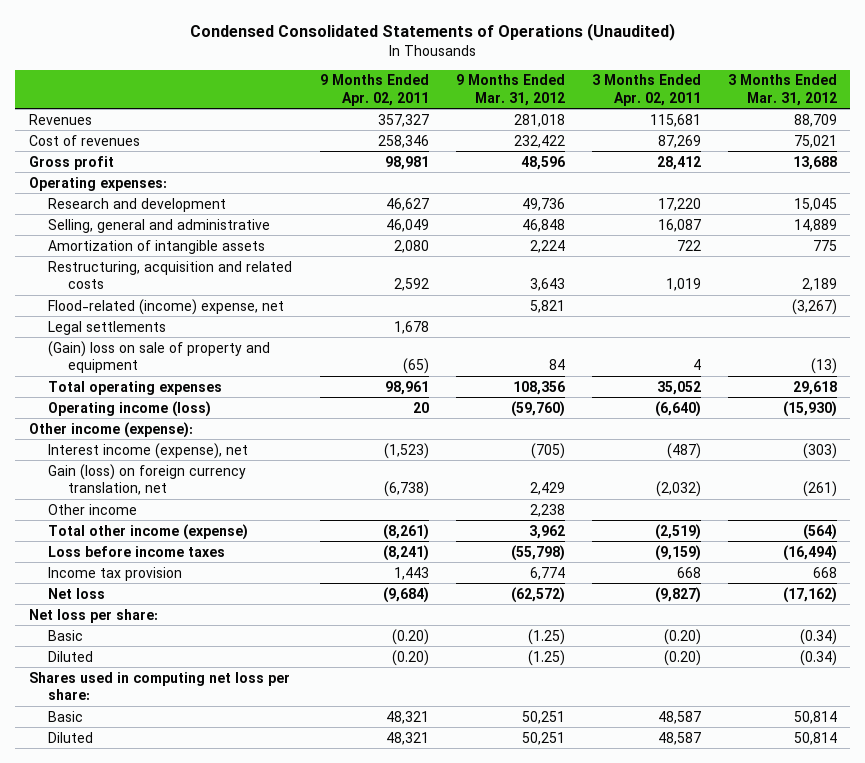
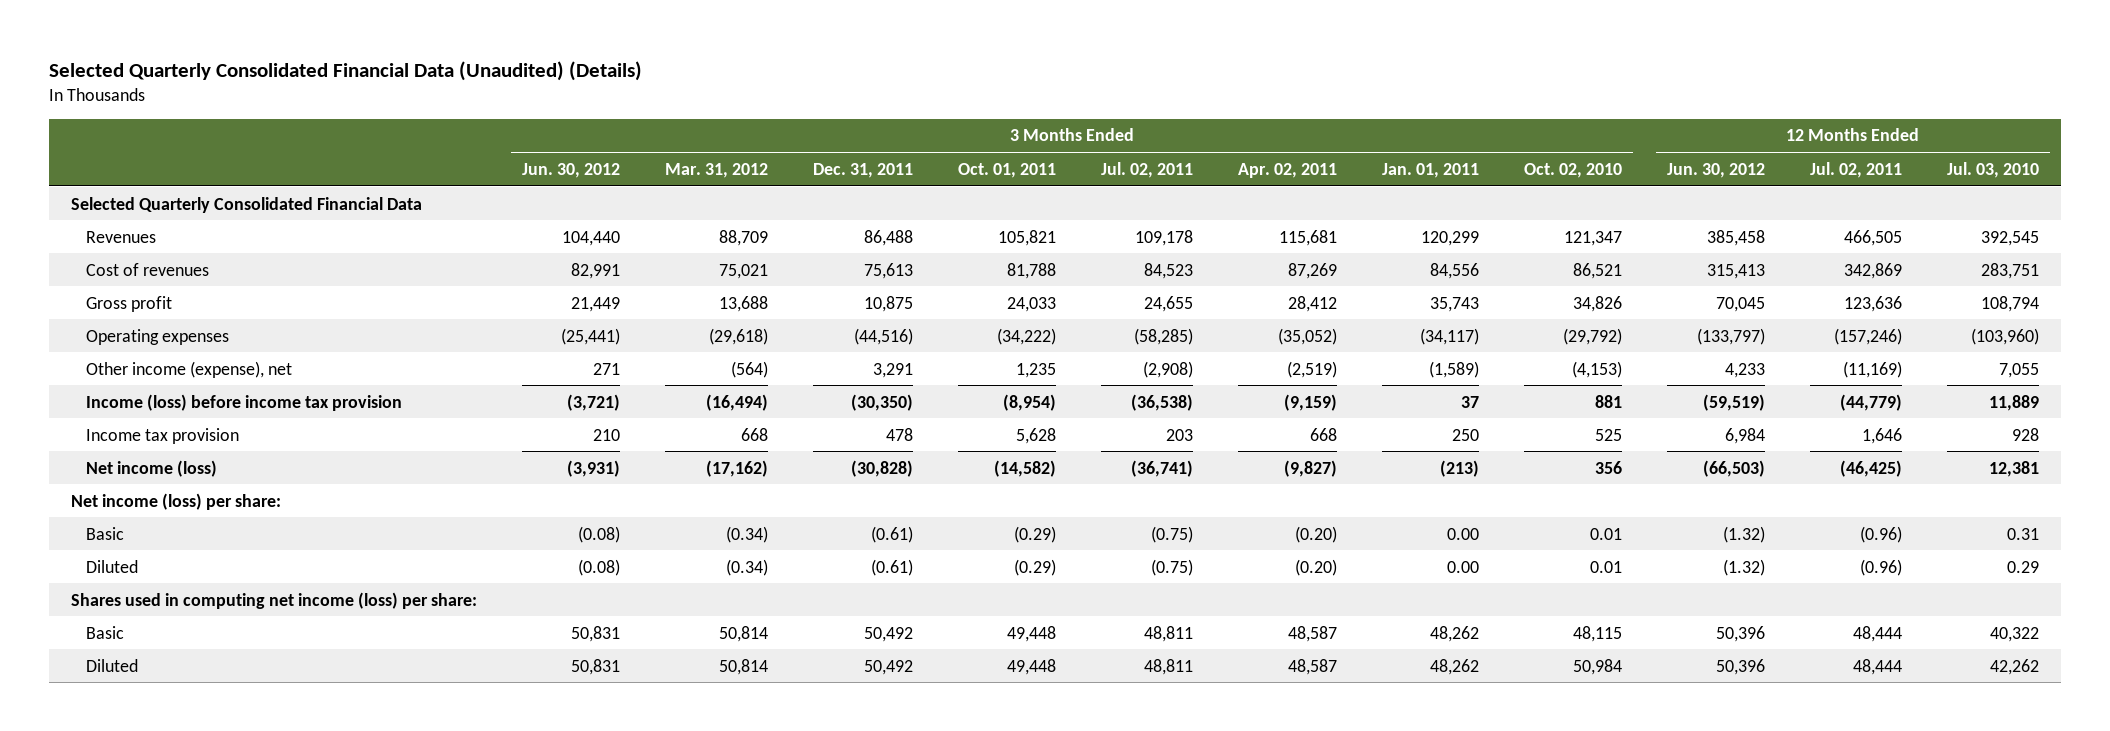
- Condensed Consolidated Statements of Operations (Unaudited)
+ Selected Quarterly Consolidated Financial Data (Unaudited) (Details)
- | 9 Months Ended Apr. 02, 2011 | 9 Months Ended Mar. 31, 2012 | 3 Months Ended Apr. 02, 2011 | 3 Months Ended Mar. 31, 2012
+ | 3 Months Ended Jun. 30, 2012 | 3 Months Ended Mar. 31, 2012 | 3 Months Ended Dec. 31, 2011 | 3 Months Ended Oct. 01, 2011 | 3 Months Ended Jul. 02, 2011 | 3 Months Ended Apr. 02, 2011 | 3 Months Ended Jan. 01, 2011 | 3 Months Ended Oct. 02, 2010 | 12 Months Ended Jun. 30, 2012 | 12 Months Ended Jul. 02, 2011 | 12 Months Ended Jul. 03, 2010
+ Selected Quarterly Consolidated Financial Data
- Operating expenses:
- Research and development | 46,627 | 49,736 | 17,220 | 15,045
- Selling, general and administrative | 46,049 | 46,848 | 16,087 | 14,889
- Amortization of intangible assets | 2,080 | 2,224 | 722 | 775
- Restructuring, acquisition and related costs | 2,592 | 3,643 | 1,019 | 2,189
- Flood-related (income) expense, net | | 5,821 | | (3,267)
- Legal settlements | 1,678 | | |
- (Gain) loss on sale of property and equipment | (65) | 84 | 4 | (13)
- Total operating expenses | 98,961 | 108,356 | 35,052 | 29,618
- Operating income (loss) | 20 | (59,760) | (6,640) | (15,930)
- Other income (expense):
- Interest income (expense), net | (1,523) | (705) | (487) | (303)
- Gain (loss) on foreign currency translation, net | (6,738) | 2,429 | (2,032) | (261)
- Other income | | 2,238 | |
- Total other income (expense) | (8,261) | 3,962 | (2,519) | (564)
- Loss before income taxes | (8,241) | (55,798) | (9,159) | (16,494)
+ Operating expenses | (25,441) | (29,618) | (44,516) | (34,222) | (58,285) | (35,052) | (34,117) | (29,792) | (133,797) | (157,246) | (103,960)
+ Other income (expense), net | 271 | (564) | 3,291 | 1,235 | (2,908) | (2,519) | (1,589) | (4,153) | 4,233 | (11,169) | 7,055
+ Income (loss) before income tax provision | (3,721) | (16,494) | (30,350) | (8,954) | (36,538) | (9,159) | 37 | 881 | (59,519) | (44,779) | 11,889
- Net loss | (9,684) | (62,572) | (9,827) | (17,162)
- Net loss per share:
+ Net income (loss) | (3,931) | (17,162) | (30,828) | (14,582) | (36,741) | (9,827) | (213) | 356 | (66,503) | (46,425) | 12,381
+ Net income (loss) per share:
- Shares used in computing net loss per share:
+ Shares used in computing net income (loss) per share:

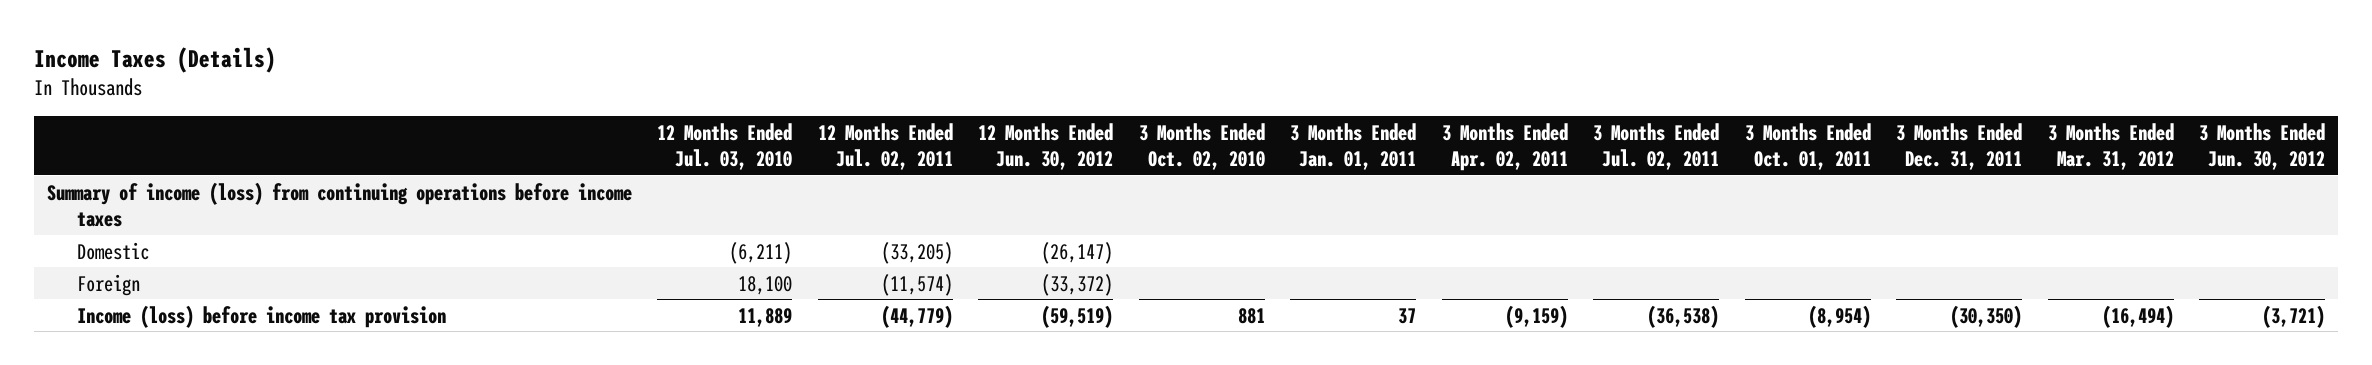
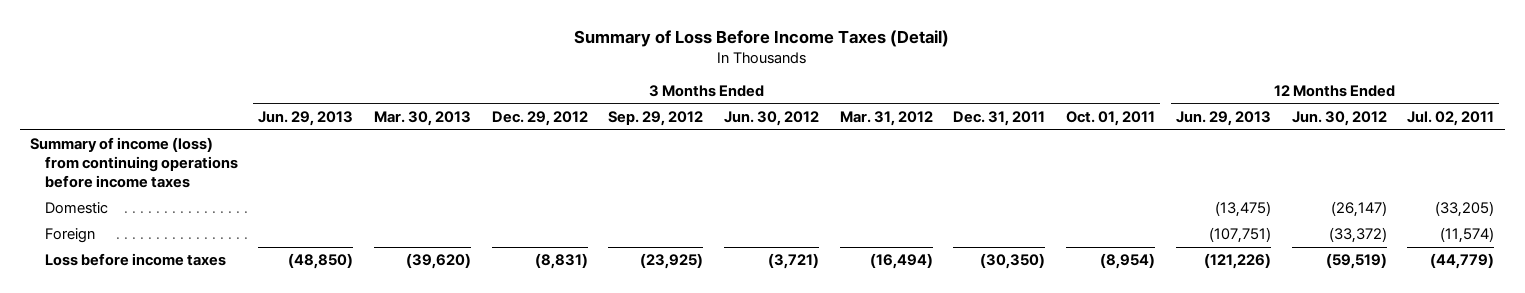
- Income Taxes (Details)
+ Summary of Loss Before Income Taxes (Detail)
- | 12 Months Ended Jul. 03, 2010 | 12 Months Ended Jul. 02, 2011 | 12 Months Ended Jun. 30, 2012 | 3 Months Ended Oct. 02, 2010 | 3 Months Ended Jan. 01, 2011 | 3 Months Ended Apr. 02, 2011 | 3 Months Ended Jul. 02, 2011 | 3 Months Ended Oct. 01, 2011 | 3 Months Ended Dec. 31, 2011 | 3 Months Ended Mar. 31, 2012 | 3 Months Ended Jun. 30, 2012
+ | 3 Months Ended Jun. 29, 2013 | 3 Months Ended Mar. 30, 2013 | 3 Months Ended Dec. 29, 2012 | 3 Months Ended Sep. 29, 2012 | 3 Months Ended Jun. 30, 2012 | 3 Months Ended Mar. 31, 2012 | 3 Months Ended Dec. 31, 2011 | 3 Months Ended Oct. 01, 2011 | 12 Months Ended Jun. 29, 2013 | 12 Months Ended Jun. 30, 2012 | 12 Months Ended Jul. 02, 2011
- Income (loss) before income tax provision | 11,889 | (44,779) | (59,519) | 881 | 37 | (9,159) | (36,538) | (8,954) | (30,350) | (16,494) | (3,721)
+ Loss before income taxes | (48,850) | (39,620) | (8,831) | (23,925) | (3,721) | (16,494) | (30,350) | (8,954) | (121,226) | (59,519) | (44,779)

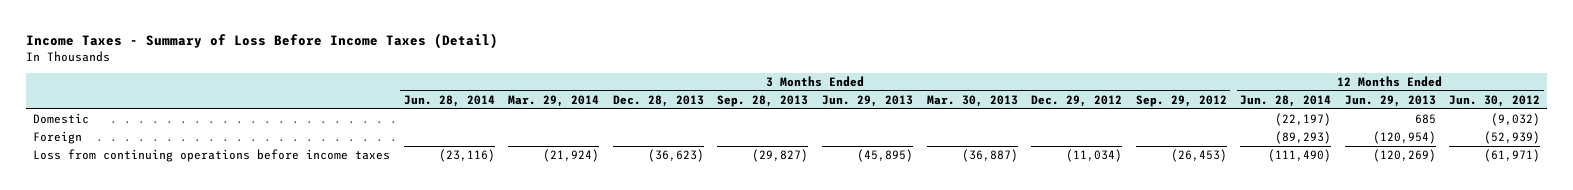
- Summary of Loss Before Income Taxes (Detail)
+ Income Taxes - Summary of Loss Before Income Taxes (Detail)
- | 3 Months Ended Jun. 29, 2013 | 3 Months Ended Mar. 30, 2013 | 3 Months Ended Dec. 29, 2012 | 3 Months Ended Sep. 29, 2012 | 3 Months Ended Jun. 30, 2012 | 3 Months Ended Mar. 31, 2012 | 3 Months Ended Dec. 31, 2011 | 3 Months Ended Oct. 01, 2011 | 12 Months Ended Jun. 29, 2013 | 12 Months Ended Jun. 30, 2012 | 12 Months Ended Jul. 02, 2011
+ | 3 Months Ended Jun. 28, 2014 | 3 Months Ended Mar. 29, 2014 | 3 Months Ended Dec. 28, 2013 | 3 Months Ended Sep. 28, 2013 | 3 Months Ended Jun. 29, 2013 | 3 Months Ended Mar. 30, 2013 | 3 Months Ended Dec. 29, 2012 | 3 Months Ended Sep. 29, 2012 | 12 Months Ended Jun. 28, 2014 | 12 Months Ended Jun. 29, 2013 | 12 Months Ended Jun. 30, 2012
- Summary of income (loss) from continuing operations before income taxes
- Domestic | | | | | | | | | (13,475) | (26,147) | (33,205)
- Foreign | | | | | | | | | (107,751) | (33,372) | (11,574)
- Loss before income taxes | (48,850) | (39,620) | (8,831) | (23,925) | (3,721) | (16,494) | (30,350) | (8,954) | (121,226) | (59,519) | (44,779)
+ Domestic | | | | | | | | | (22,197) | 685 | (9,032)
+ Foreign | | | | | | | | | (89,293) | (120,954) | (52,939)
+ Loss from continuing operations before income taxes | (23,116) | (21,924) | (36,623) | (29,827) | (45,895) | (36,887) | (11,034) | (26,453) | (111,490) | (120,269) | (61,971)

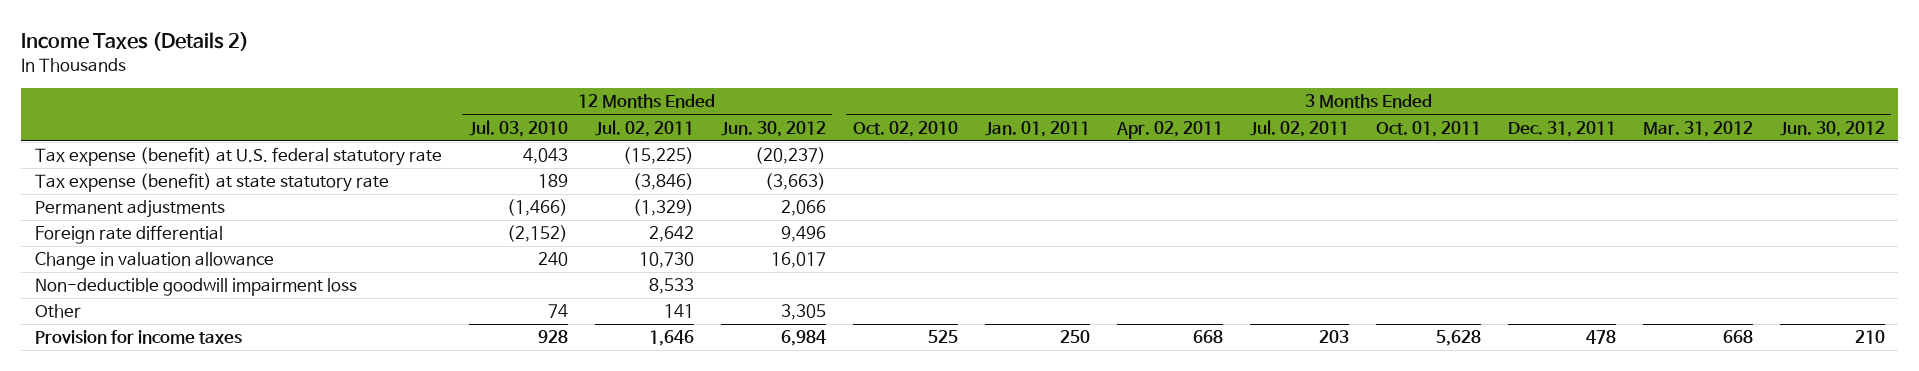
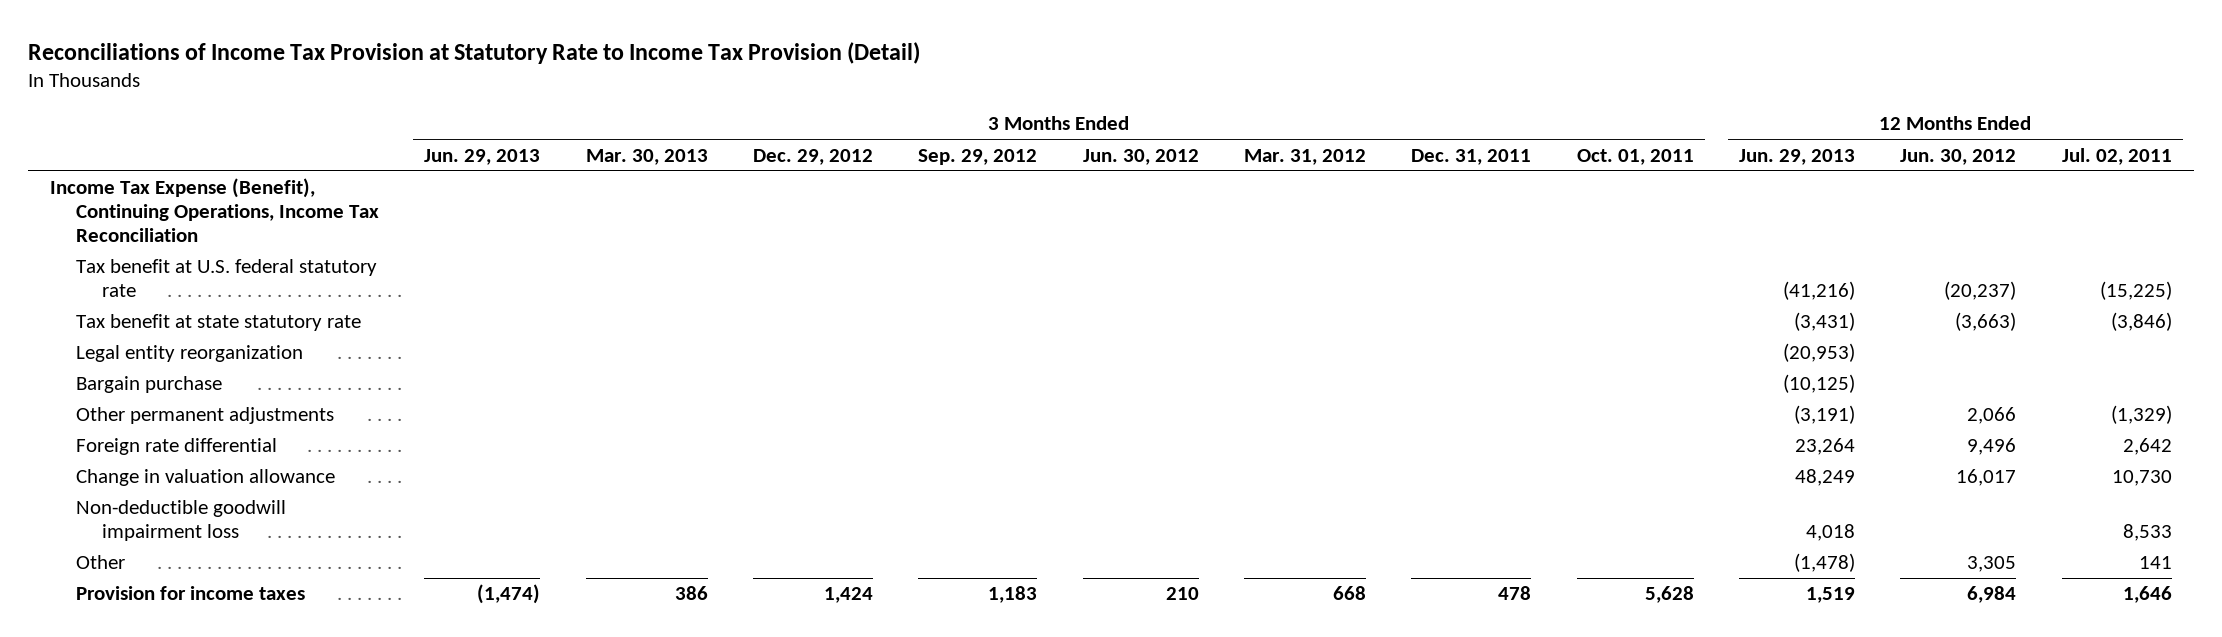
- Income Taxes (Details 2)
+ Reconciliations of Income Tax Provision at Statutory Rate to Income Tax Provision (Detail)
- | 12 Months Ended Jul. 03, 2010 | 12 Months Ended Jul. 02, 2011 | 12 Months Ended Jun. 30, 2012 | 3 Months Ended Oct. 02, 2010 | 3 Months Ended Jan. 01, 2011 | 3 Months Ended Apr. 02, 2011 | 3 Months Ended Jul. 02, 2011 | 3 Months Ended Oct. 01, 2011 | 3 Months Ended Dec. 31, 2011 | 3 Months Ended Mar. 31, 2012 | 3 Months Ended Jun. 30, 2012
+ | 3 Months Ended Jun. 29, 2013 | 3 Months Ended Mar. 30, 2013 | 3 Months Ended Dec. 29, 2012 | 3 Months Ended Sep. 29, 2012 | 3 Months Ended Jun. 30, 2012 | 3 Months Ended Mar. 31, 2012 | 3 Months Ended Dec. 31, 2011 | 3 Months Ended Oct. 01, 2011 | 12 Months Ended Jun. 29, 2013 | 12 Months Ended Jun. 30, 2012 | 12 Months Ended Jul. 02, 2011
- Tax expense (benefit) at U.S. federal statutory rate | 4,043 | (15,225) | (20,237) | | | | | | | |
- Tax expense (benefit) at state statutory rate | 189 | (3,846) | (3,663) | | | | | | | |
- Permanent adjustments | (1,466) | (1,329) | 2,066 | | | | | | | |
+ Income Tax Expense (Benefit), Continuing Operations, Income Tax Reconciliation
+ Tax benefit at U.S. federal statutory rate | | | | | | | | | (41,216) | (20,237) | (15,225)
+ Tax benefit at state statutory rate | | | | | | | | | (3,431) | (3,663) | (3,846)
+ Legal entity reorganization | | | | | | | | | (20,953) | |
+ Bargain purchase | | | | | | | | | (10,125) | |
+ Other permanent adjustments | | | | | | | | | (3,191) | 2,066 | (1,329)

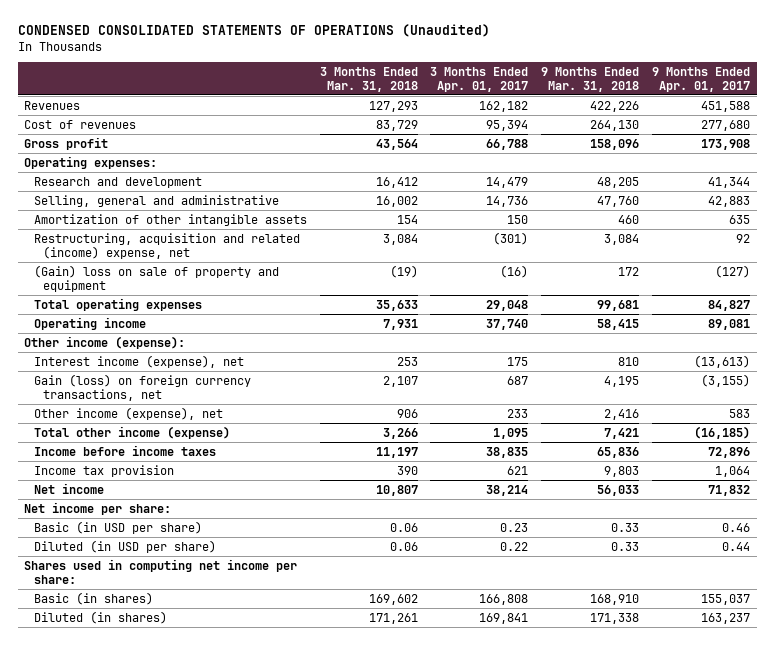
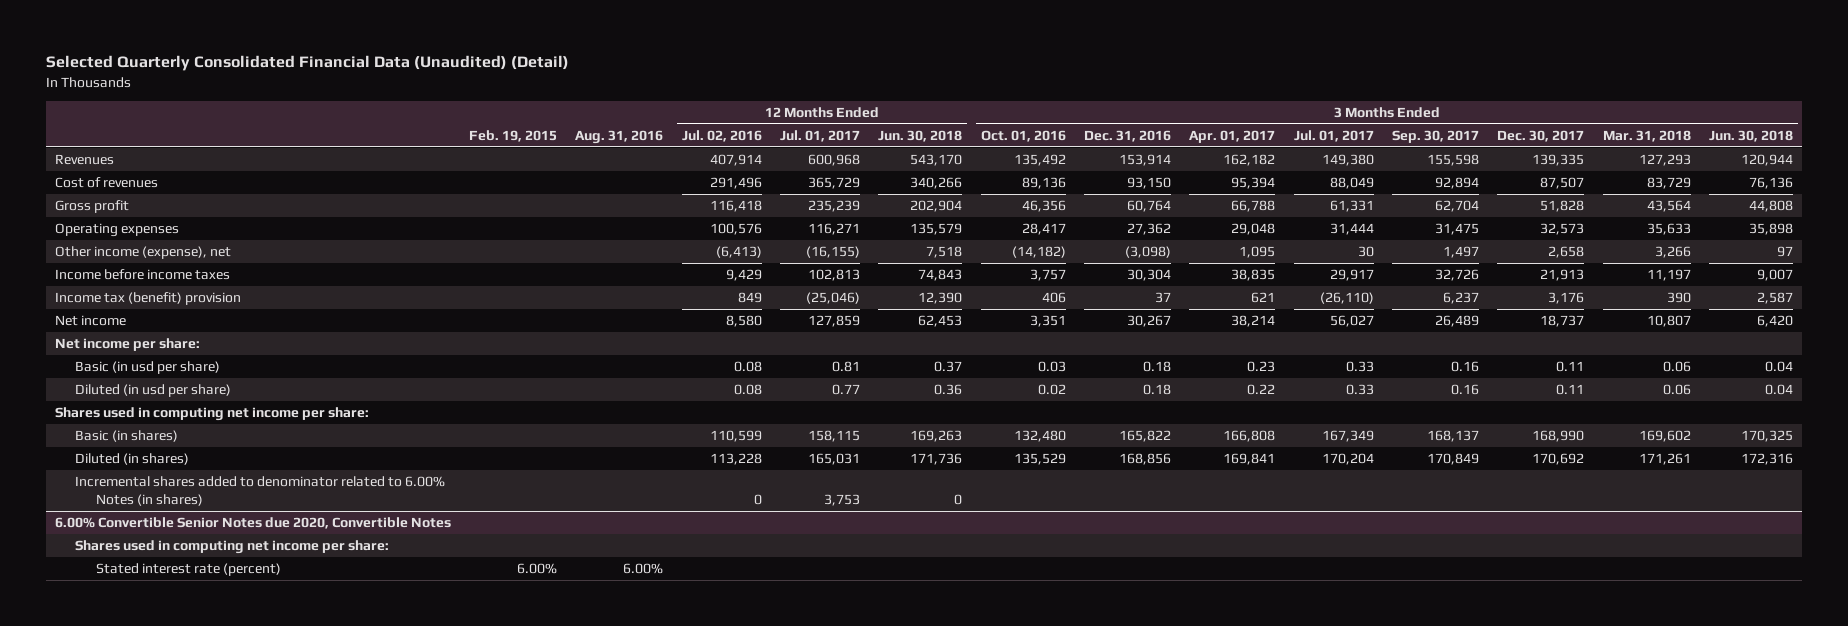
- CONDENSED CONSOLIDATED STATEMENTS OF OPERATIONS (Unaudited)
+ Selected Quarterly Consolidated Financial Data (Unaudited) (Detail)
- | 3 Months Ended Mar. 31, 2018 | 3 Months Ended Apr. 01, 2017 | 9 Months Ended Mar. 31, 2018 | 9 Months Ended Apr. 01, 2017
+ | Feb. 19, 2015 | Aug. 31, 2016 | 12 Months Ended Jul. 02, 2016 | 12 Months Ended Jul. 01, 2017 | 12 Months Ended Jun. 30, 2018 | 3 Months Ended Oct. 01, 2016 | 3 Months Ended Dec. 31, 2016 | 3 Months Ended Apr. 01, 2017 | 3 Months Ended Jul. 01, 2017 | 3 Months Ended Sep. 30, 2017 | 3 Months Ended Dec. 30, 2017 | 3 Months Ended Mar. 31, 2018 | 3 Months Ended Jun. 30, 2018
- Operating expenses:
- Research and development | 16,412 | 14,479 | 48,205 | 41,344
- Selling, general and administrative | 16,002 | 14,736 | 47,760 | 42,883
- Amortization of other intangible assets | 154 | 150 | 460 | 635
- Restructuring, acquisition and related (income) expense, net | 3,084 | (301) | 3,084 | 92
- (Gain) loss on sale of property and equipment | (19) | (16) | 172 | (127)
- Total operating expenses | 35,633 | 29,048 | 99,681 | 84,827
- Operating income | 7,931 | 37,740 | 58,415 | 89,081
- Other income (expense):
- Interest income (expense), net | 253 | 175 | 810 | (13,613)
- Gain (loss) on foreign currency transactions, net | 2,107 | 687 | 4,195 | (3,155)
- Other income (expense), net | 906 | 233 | 2,416 | 583
- Total other income (expense) | 3,266 | 1,095 | 7,421 | (16,185)
+ Operating expenses | | | 100,576 | 116,271 | 135,579 | 28,417 | 27,362 | 29,048 | 31,444 | 31,475 | 32,573 | 35,633 | 35,898
+ Other income (expense), net | | | (6,413) | (16,155) | 7,518 | (14,182) | (3,098) | 1,095 | 30 | 1,497 | 2,658 | 3,266 | 97
- Income tax provision | 390 | 621 | 9,803 | 1,064
+ Income tax (benefit) provision | | | 849 | (25,046) | 12,390 | 406 | 37 | 621 | (26,110) | 6,237 | 3,176 | 390 | 2,587
- Basic (in USD per share) | 0.06 | 0.23 | 0.33 | 0.46
- Diluted (in USD per share) | 0.06 | 0.22 | 0.33 | 0.44
+ Basic (in usd per share) | | | 0.08 | 0.81 | 0.37 | 0.03 | 0.18 | 0.23 | 0.33 | 0.16 | 0.11 | 0.06 | 0.04
+ Diluted (in usd per share) | | | 0.08 | 0.77 | 0.36 | 0.02 | 0.18 | 0.22 | 0.33 | 0.16 | 0.11 | 0.06 | 0.04
+ Incremental shares added to denominator related to 6.00% Notes (in shares) | | | 0 | 3,753 | 0 | | | | | | | |
+ 6.00% Convertible Senior Notes due 2020, Convertible Notes
+ Shares used in computing net income per share:
+ Stated interest rate (percent) | 6.00% | 6.00% | | | | | | | | | | |

